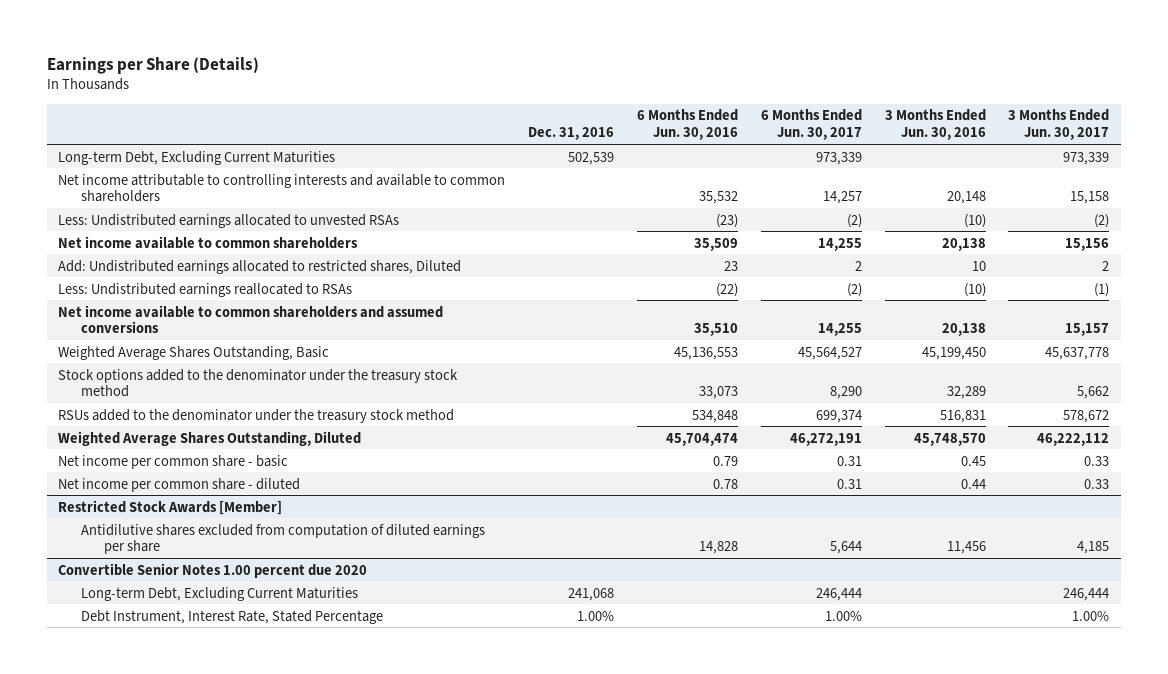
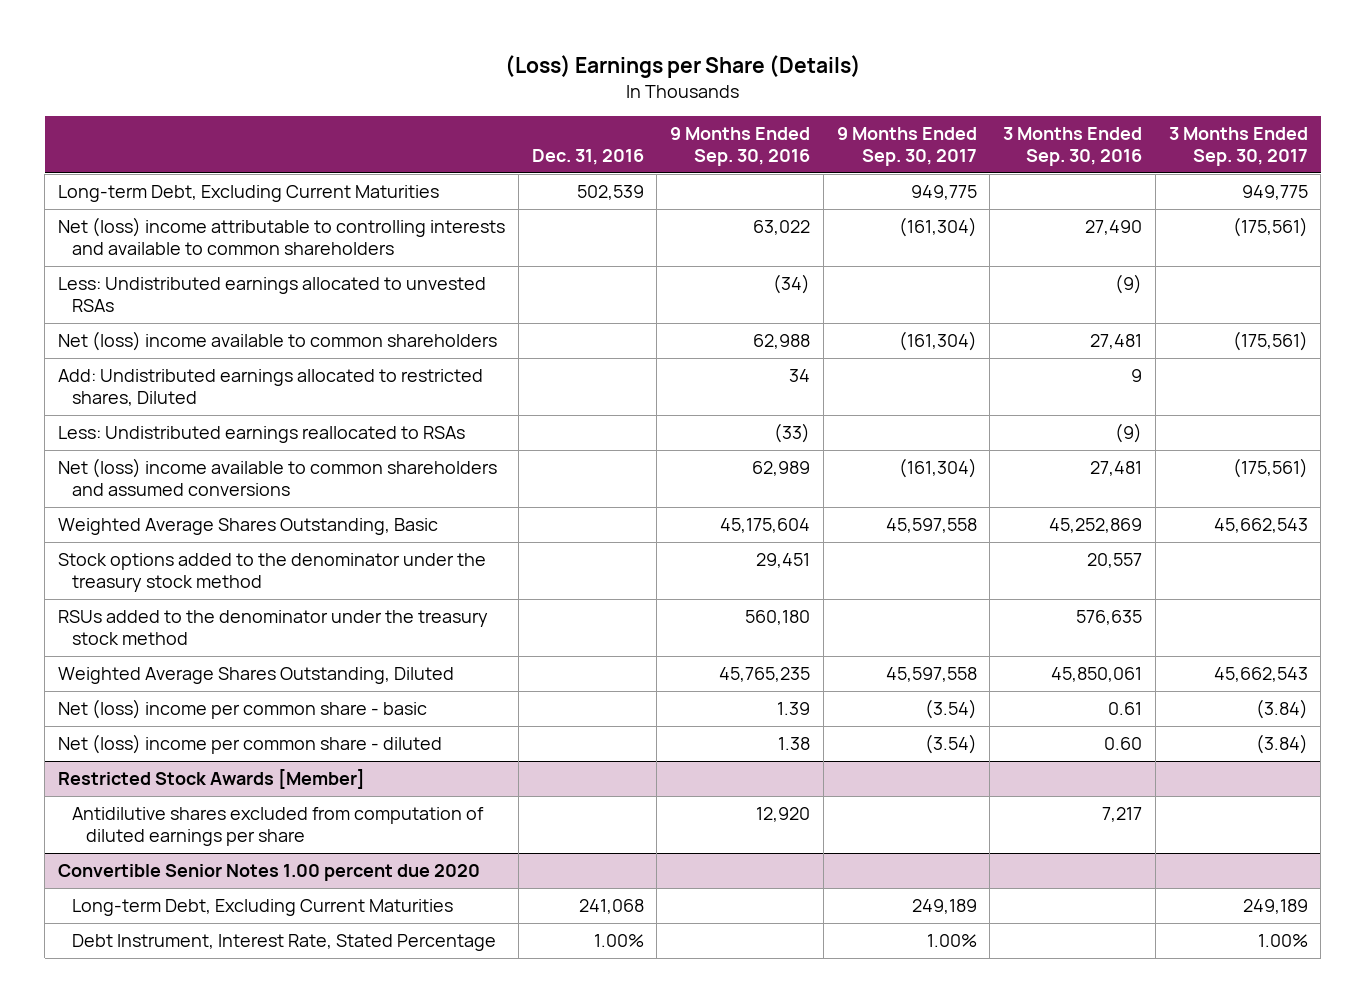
- Earnings per Share (Details)
+ (Loss) Earnings per Share (Details)
- | Dec. 31, 2016 | 6 Months Ended Jun. 30, 2016 | 6 Months Ended Jun. 30, 2017 | 3 Months Ended Jun. 30, 2016 | 3 Months Ended Jun. 30, 2017
+ | Dec. 31, 2016 | 9 Months Ended Sep. 30, 2016 | 9 Months Ended Sep. 30, 2017 | 3 Months Ended Sep. 30, 2016 | 3 Months Ended Sep. 30, 2017
- Net income attributable to controlling interests and available to common shareholders | | 35,532 | 14,257 | 20,148 | 15,158
+ Net (loss) income attributable to controlling interests and available to common shareholders | | 63,022 | (161,304) | 27,490 | (175,561)
- Net income available to common shareholders | | 35,509 | 14,255 | 20,138 | 15,156
+ Net (loss) income available to common shareholders | | 62,988 | (161,304) | 27,481 | (175,561)
- Net income available to common shareholders and assumed conversions | | 35,510 | 14,255 | 20,138 | 15,157
+ Net (loss) income available to common shareholders and assumed conversions | | 62,989 | (161,304) | 27,481 | (175,561)
- Net income per common share - basic | | 0.79 | 0.31 | 0.45 | 0.33
- Net income per common share - diluted | | 0.78 | 0.31 | 0.44 | 0.33
+ Net (loss) income per common share - basic | | 1.39 | (3.54) | 0.61 | (3.84)
+ Net (loss) income per common share - diluted | | 1.38 | (3.54) | 0.60 | (3.84)

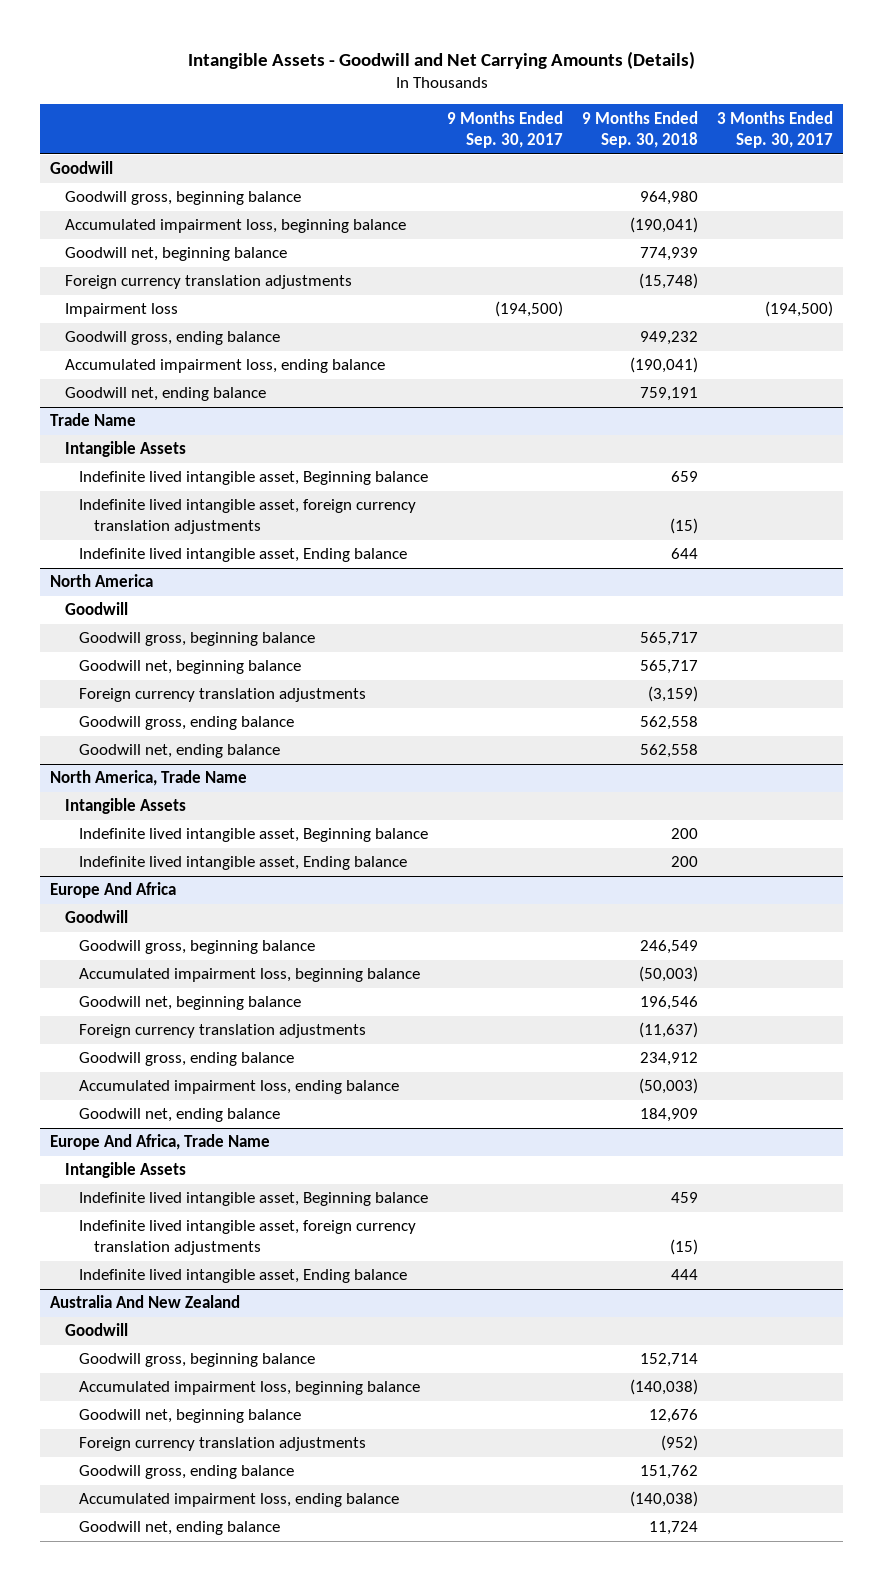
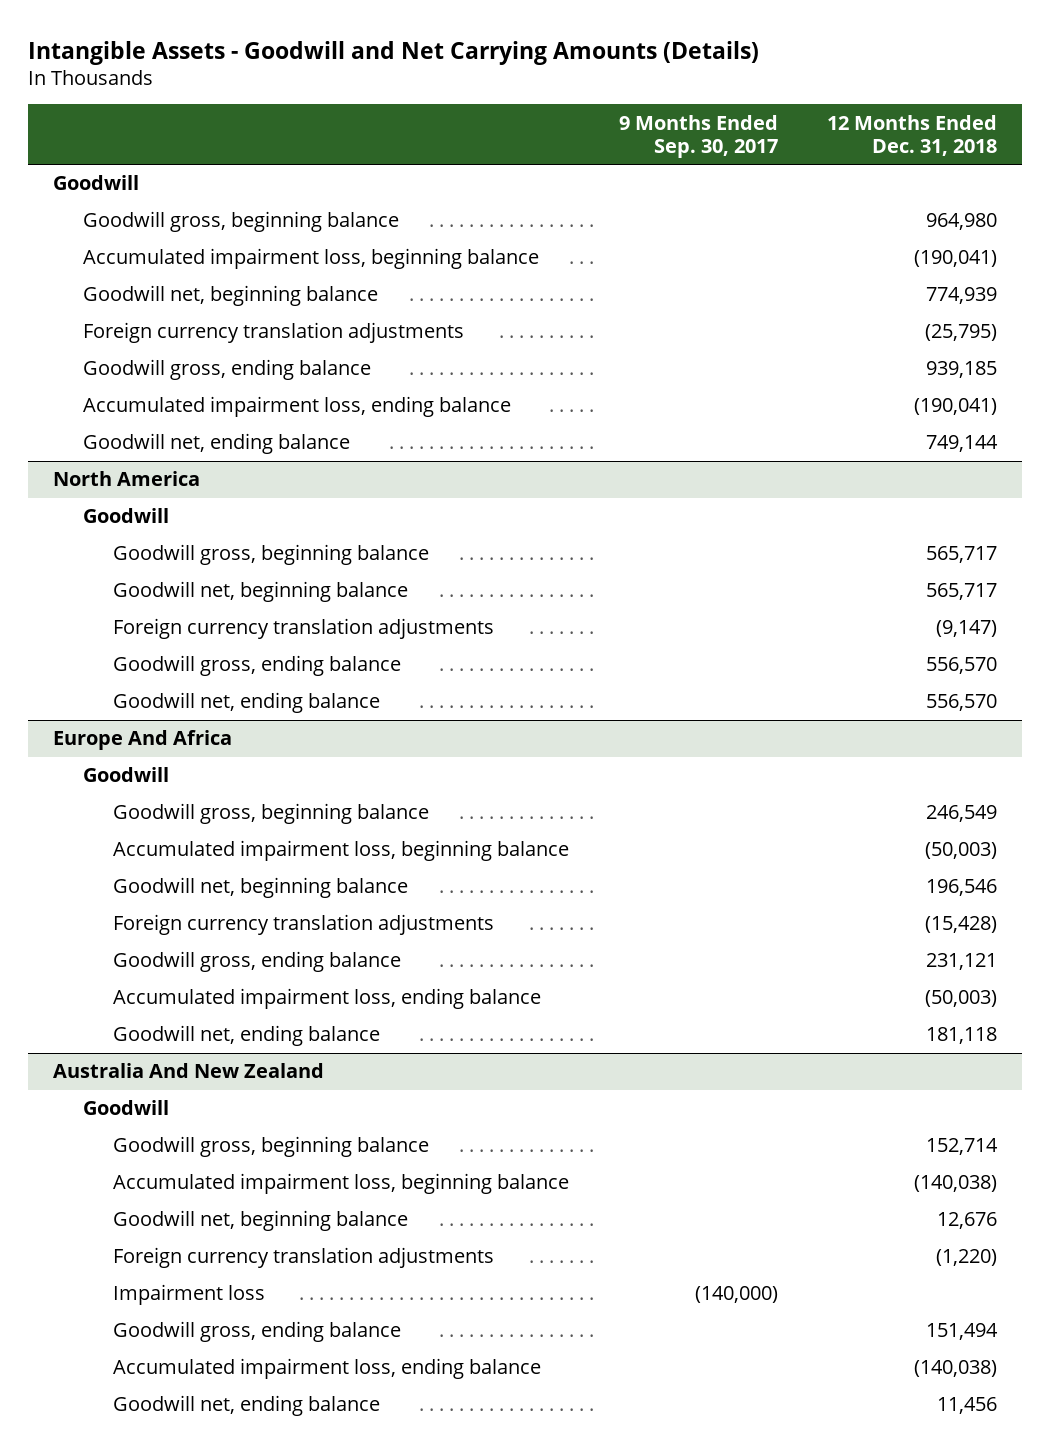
- | 9 Months Ended Sep. 30, 2017 | 9 Months Ended Sep. 30, 2018 | 3 Months Ended Sep. 30, 2017
+ | 9 Months Ended Sep. 30, 2017 | 12 Months Ended Dec. 31, 2018
- Impairment loss | (194,500) | | (194,500)
- Trade Name
- Intangible Assets
- Indefinite lived intangible asset, Beginning balance | | 659 |
- Indefinite lived intangible asset, foreign currency translation adjustments | | (15) |
- Indefinite lived intangible asset, Ending balance | | 644 |
- North America, Trade Name
- Intangible Assets
- Indefinite lived intangible asset, Beginning balance | | 200 |
- Indefinite lived intangible asset, Ending balance | | 200 |
- Europe And Africa, Trade Name
- Intangible Assets
- Indefinite lived intangible asset, Beginning balance | | 459 |
- Indefinite lived intangible asset, foreign currency translation adjustments | | (15) |
- Indefinite lived intangible asset, Ending balance | | 444 |
@ Australia And New Zealand
+ Impairment loss | (140,000) |

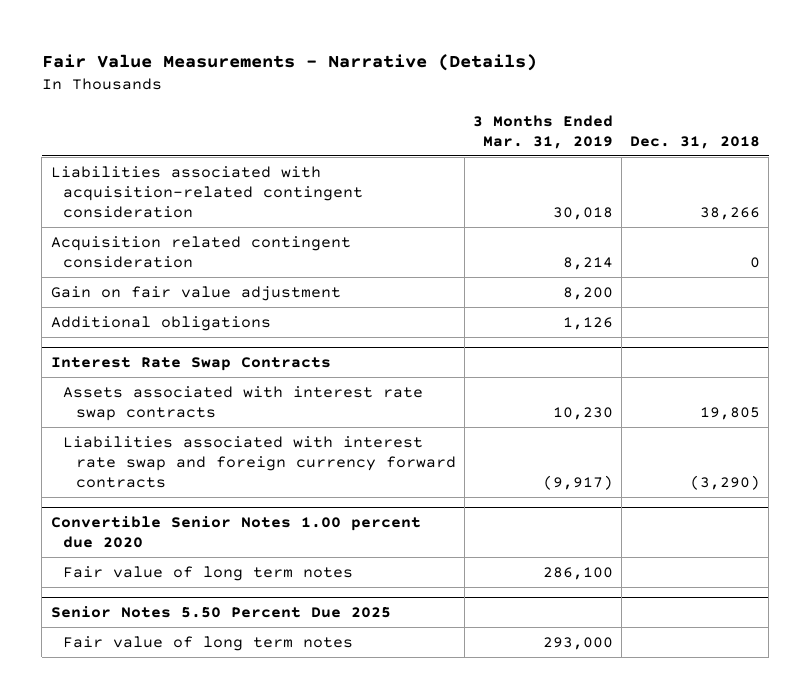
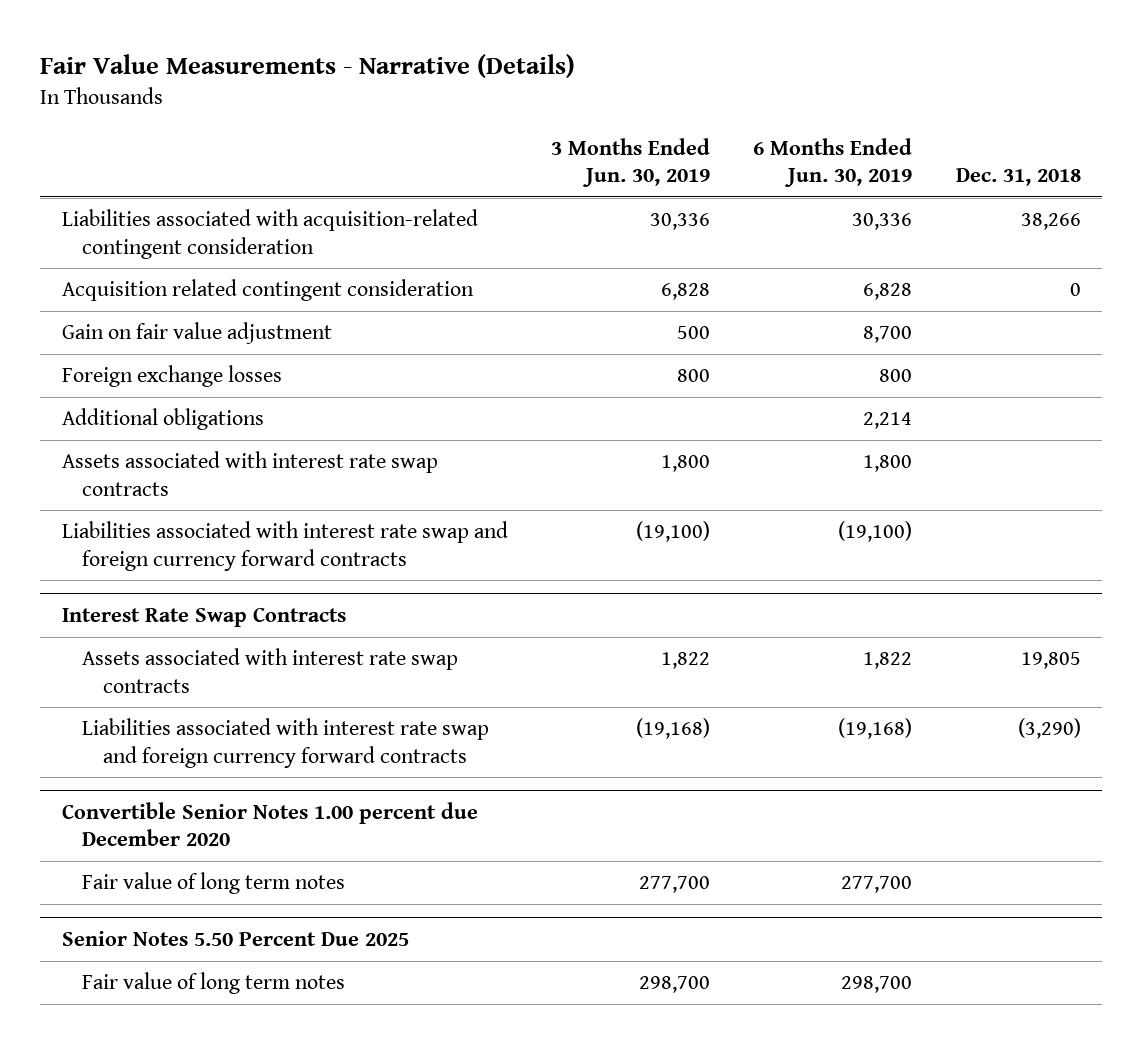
- | 3 Months Ended Mar. 31, 2019 | Dec. 31, 2018
+ | 3 Months Ended Jun. 30, 2019 | 6 Months Ended Jun. 30, 2019 | Dec. 31, 2018
+ Foreign exchange losses | 800 | 800 |
+ Assets associated with interest rate swap contracts | 1,800 | 1,800 |
+ Liabilities associated with interest rate swap and foreign currency forward contracts | (19,100) | (19,100) |
- Convertible Senior Notes 1.00 percent due 2020
+ Convertible Senior Notes 1.00 percent due December 2020

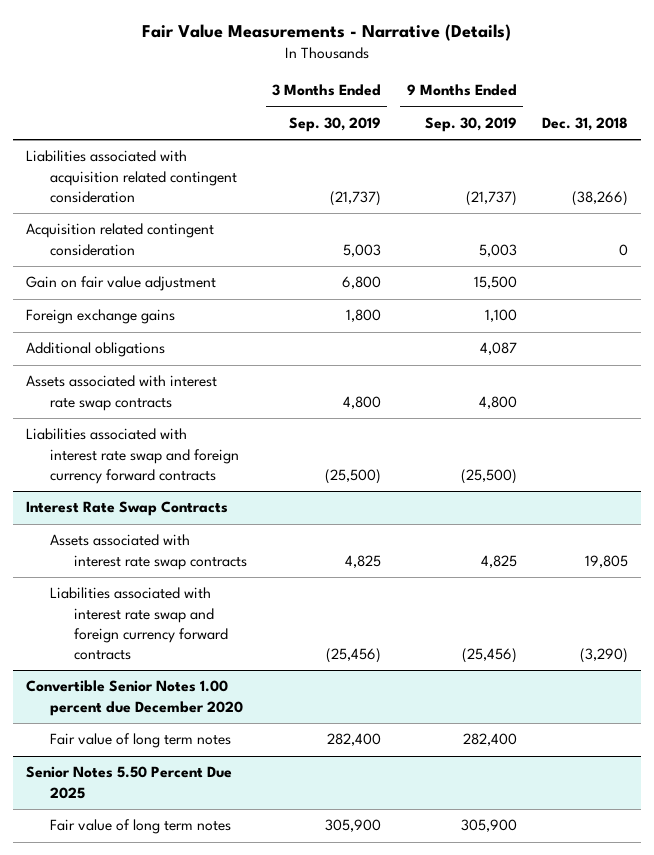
- | 3 Months Ended Jun. 30, 2019 | 6 Months Ended Jun. 30, 2019 | Dec. 31, 2018
+ | 3 Months Ended Sep. 30, 2019 | 9 Months Ended Sep. 30, 2019 | Dec. 31, 2018
- Liabilities associated with acquisition-related contingent consideration | 30,336 | 30,336 | 38,266
+ Liabilities associated with acquisition related contingent consideration | (21,737) | (21,737) | (38,266)
- Foreign exchange losses | 800 | 800 |
+ Foreign exchange gains | 1,800 | 1,100 |

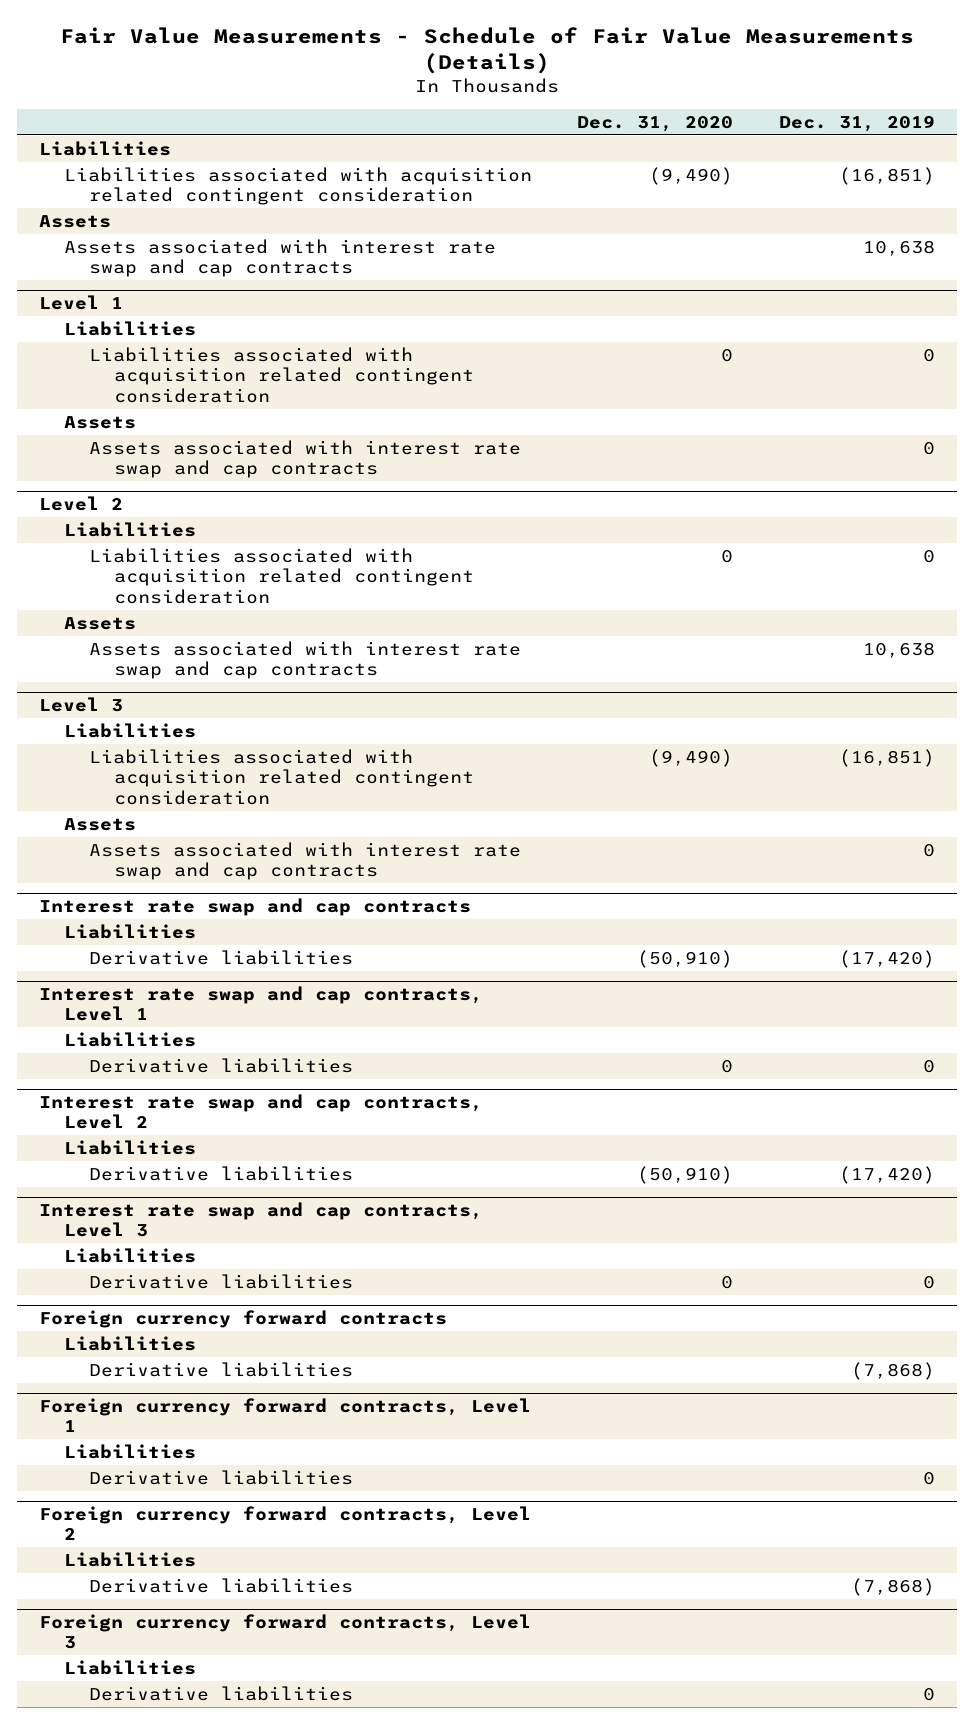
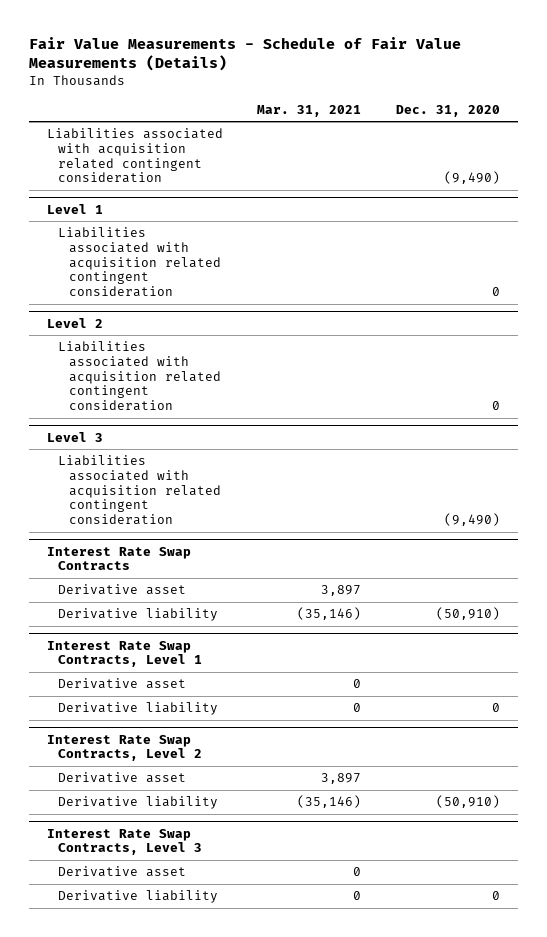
- | Dec. 31, 2020 | Dec. 31, 2019
+ | Mar. 31, 2021 | Dec. 31, 2020
- Liabilities
- Assets
- Assets associated with interest rate swap and cap contracts | | 10,638
@ Level 1
- Liabilities
- Assets
- Assets associated with interest rate swap and cap contracts | | 0
@ Level 2
- Liabilities
- Assets
- Assets associated with interest rate swap and cap contracts | | 10,638
@ Level 3
- Liabilities
- Assets
- Assets associated with interest rate swap and cap contracts | | 0
- Interest rate swap and cap contracts
- Liabilities
- Derivative liabilities | (50,910) | (17,420)
- Interest rate swap and cap contracts, Level 1
- Liabilities
- Derivative liabilities | 0 | 0
- Interest rate swap and cap contracts, Level 2
- Liabilities
- Derivative liabilities | (50,910) | (17,420)
- Interest rate swap and cap contracts, Level 3
- Liabilities
- Derivative liabilities | 0 | 0
- Foreign currency forward contracts
- Liabilities
- Derivative liabilities | | (7,868)
- Foreign currency forward contracts, Level 1
- Liabilities
- Derivative liabilities | | 0
- Foreign currency forward contracts, Level 2
- Liabilities
- Derivative liabilities | | (7,868)
- Foreign currency forward contracts, Level 3
- Liabilities
- Derivative liabilities | | 0
+ Interest Rate Swap Contracts
+ Derivative asset | 3,897 |
+ Derivative liability | (35,146) | (50,910)
+ Interest Rate Swap Contracts, Level 1
+ Derivative asset | 0 |
+ Derivative liability | 0 | 0
+ Interest Rate Swap Contracts, Level 2
+ Derivative asset | 3,897 |
+ Derivative liability | (35,146) | (50,910)
+ Interest Rate Swap Contracts, Level 3
+ Derivative asset | 0 |
+ Derivative liability | 0 | 0

